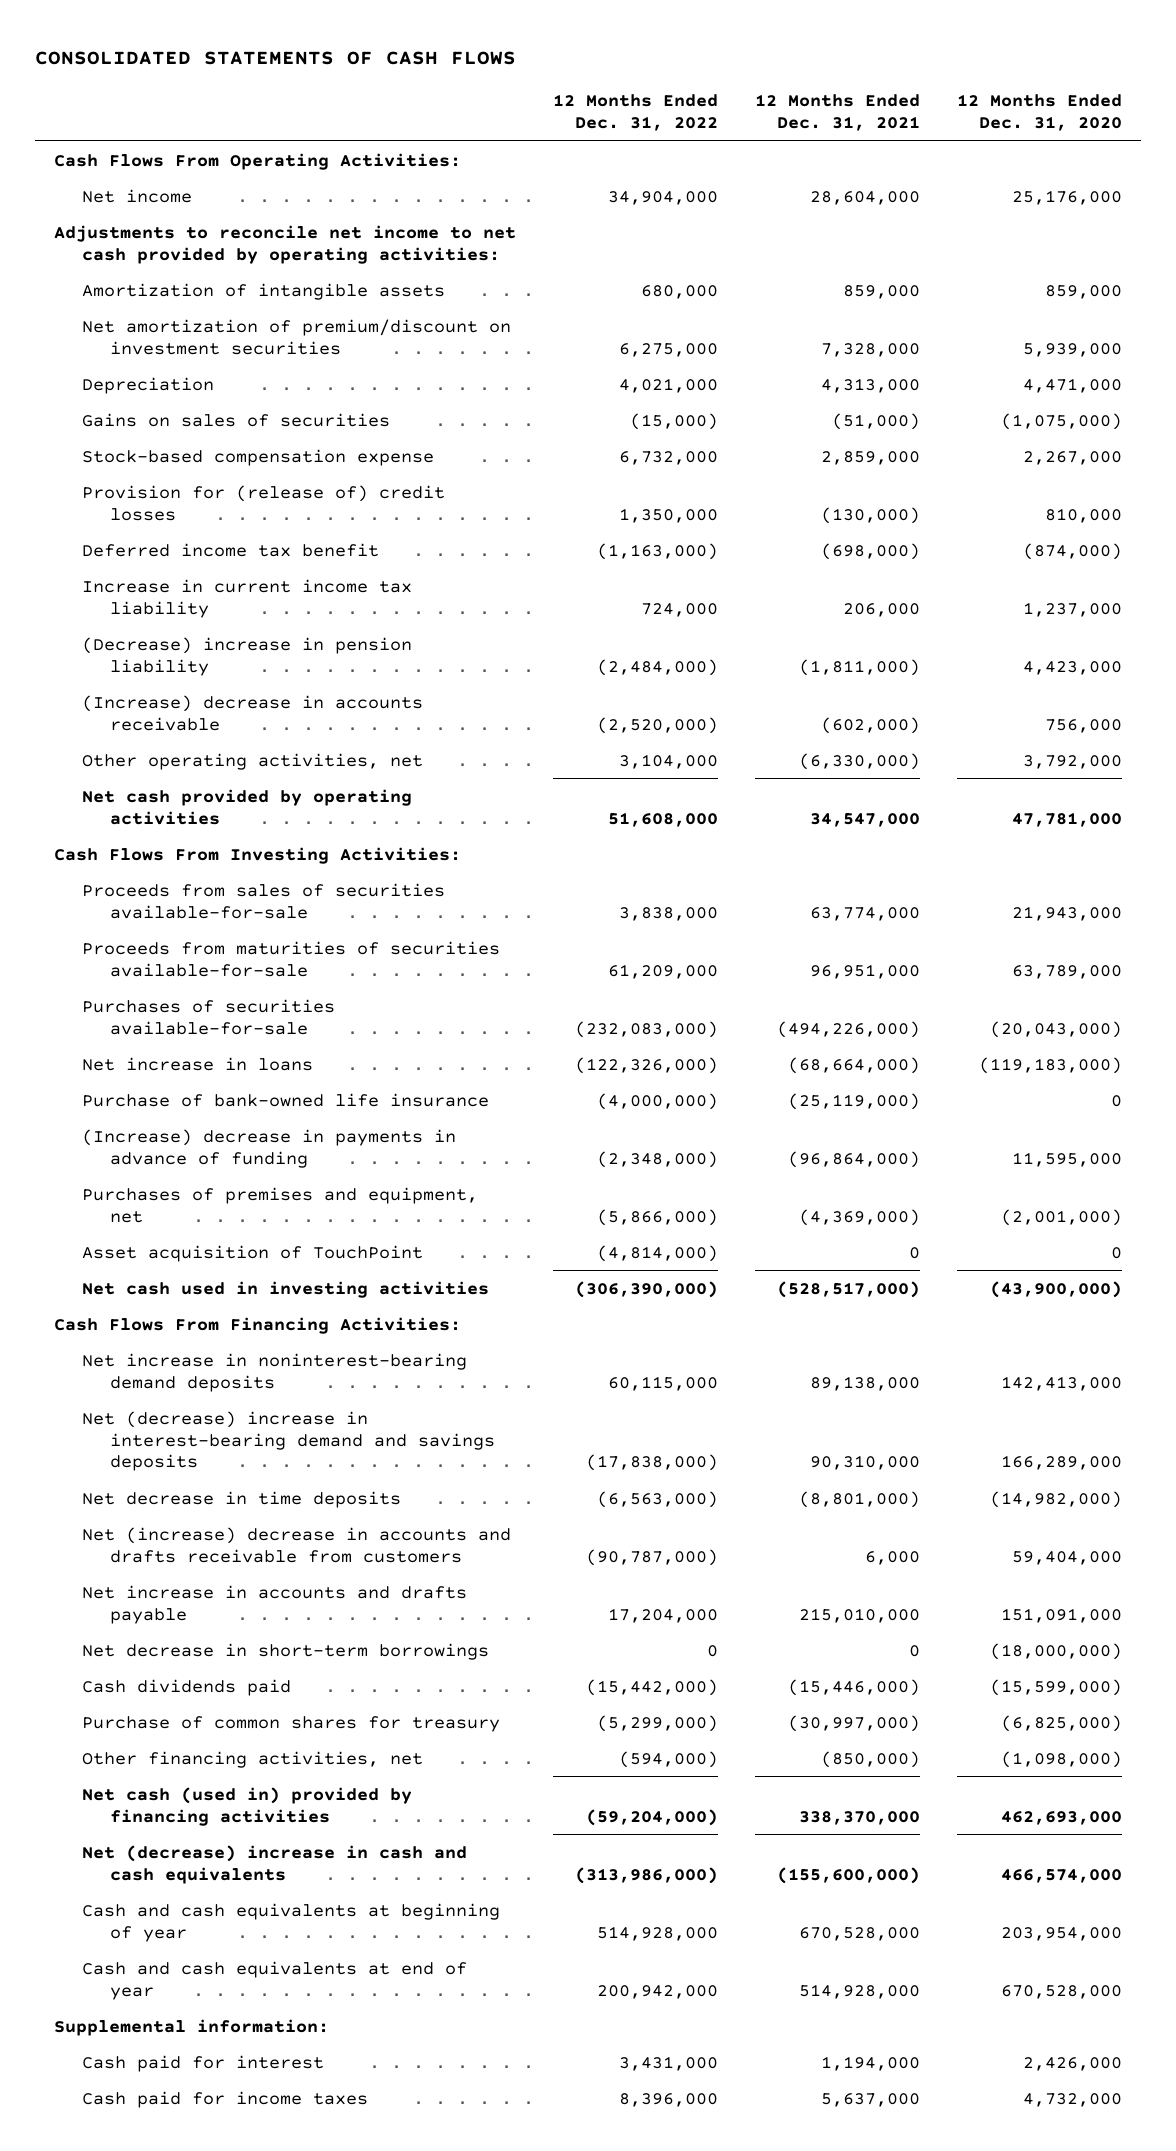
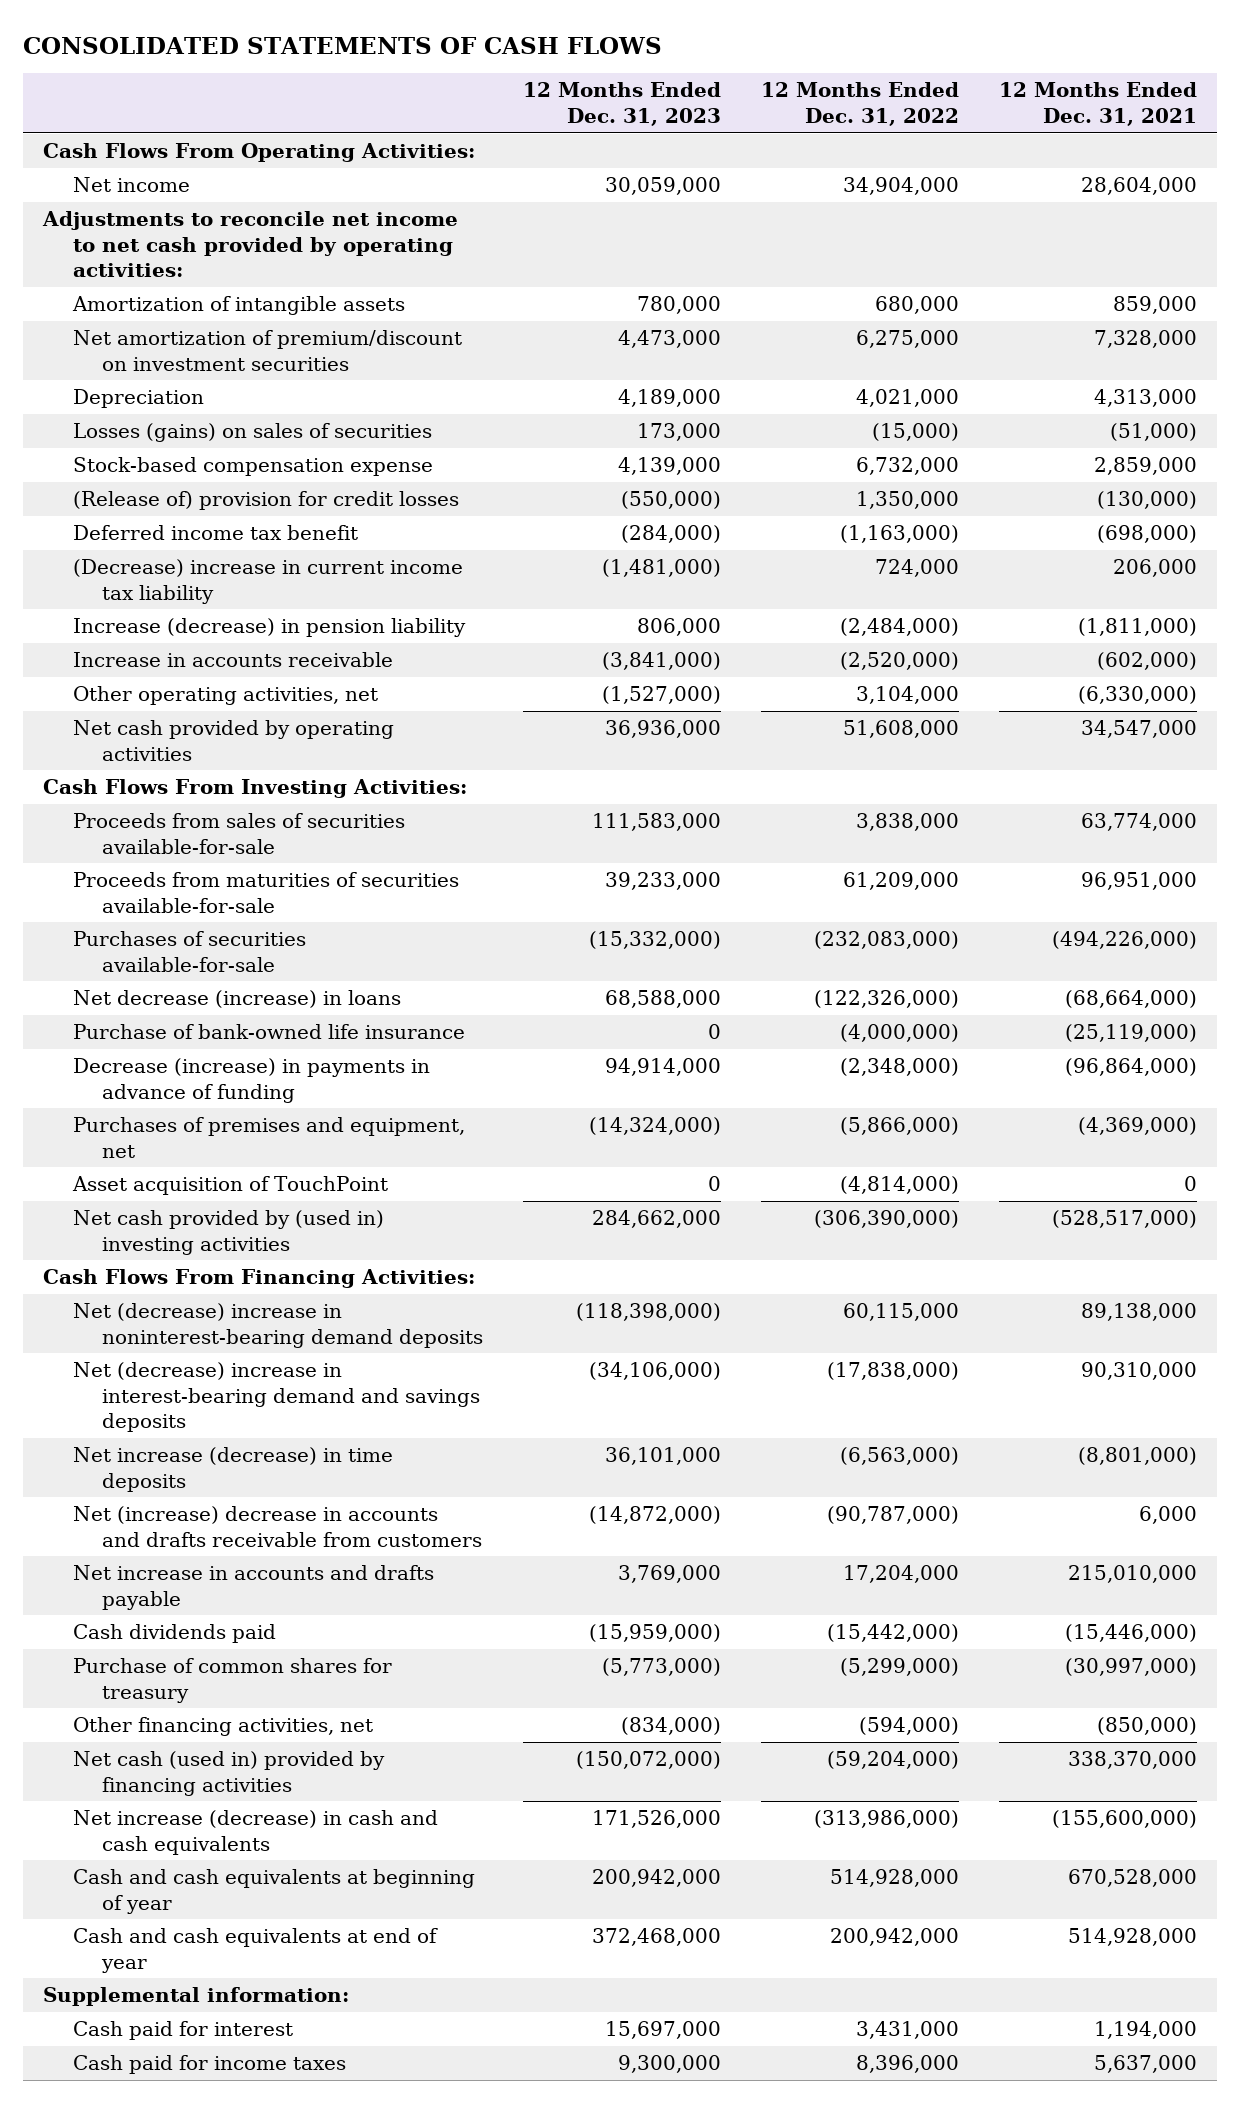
- | 12 Months Ended Dec. 31, 2022 | 12 Months Ended Dec. 31, 2021 | 12 Months Ended Dec. 31, 2020
+ | 12 Months Ended Dec. 31, 2023 | 12 Months Ended Dec. 31, 2022 | 12 Months Ended Dec. 31, 2021
- Gains on sales of securities | (15,000) | (51,000) | (1,075,000)
+ Losses (gains) on sales of securities | 173,000 | (15,000) | (51,000)
- Provision for (release of) credit losses | 1,350,000 | (130,000) | 810,000
+ (Release of) provision for credit losses | (550,000) | 1,350,000 | (130,000)
- Increase in current income tax liability | 724,000 | 206,000 | 1,237,000
- (Decrease) increase in pension liability | (2,484,000) | (1,811,000) | 4,423,000
- (Increase) decrease in accounts receivable | (2,520,000) | (602,000) | 756,000
+ (Decrease) increase in current income tax liability | (1,481,000) | 724,000 | 206,000
+ Increase (decrease) in pension liability | 806,000 | (2,484,000) | (1,811,000)
+ Increase in accounts receivable | (3,841,000) | (2,520,000) | (602,000)
- Net increase in loans | (122,326,000) | (68,664,000) | (119,183,000)
+ Net decrease (increase) in loans | 68,588,000 | (122,326,000) | (68,664,000)
- (Increase) decrease in payments in advance of funding | (2,348,000) | (96,864,000) | 11,595,000
+ Decrease (increase) in payments in advance of funding | 94,914,000 | (2,348,000) | (96,864,000)
- Net cash used in investing activities | (306,390,000) | (528,517,000) | (43,900,000)
+ Net cash provided by (used in) investing activities | 284,662,000 | (306,390,000) | (528,517,000)
- Net increase in noninterest-bearing demand deposits | 60,115,000 | 89,138,000 | 142,413,000
+ Net (decrease) increase in noninterest-bearing demand deposits | (118,398,000) | 60,115,000 | 89,138,000
- Net decrease in time deposits | (6,563,000) | (8,801,000) | (14,982,000)
+ Net increase (decrease) in time deposits | 36,101,000 | (6,563,000) | (8,801,000)
- Net decrease in short-term borrowings | 0 | 0 | (18,000,000)
- Net (decrease) increase in cash and cash equivalents | (313,986,000) | (155,600,000) | 466,574,000
+ Net increase (decrease) in cash and cash equivalents | 171,526,000 | (313,986,000) | (155,600,000)

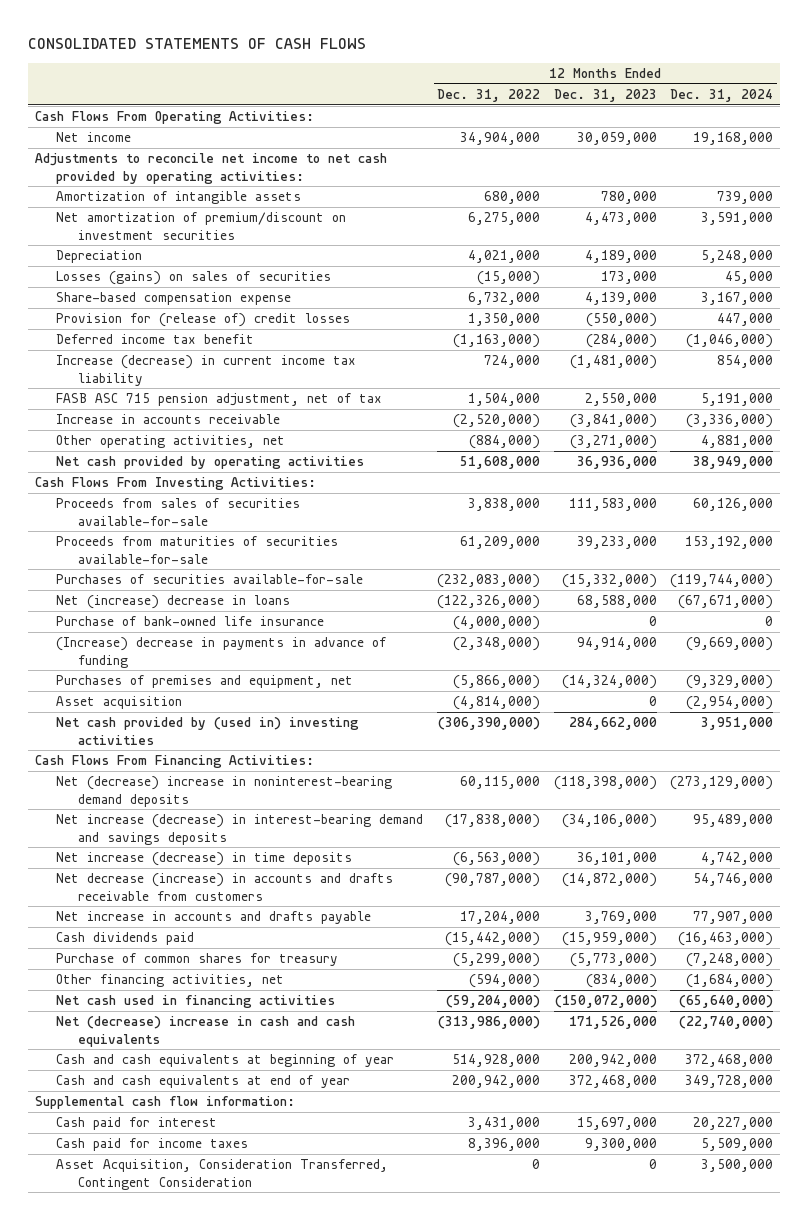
- | 12 Months Ended Dec. 31, 2023 | 12 Months Ended Dec. 31, 2022 | 12 Months Ended Dec. 31, 2021
+ | 12 Months Ended Dec. 31, 2022 | 12 Months Ended Dec. 31, 2023 | 12 Months Ended Dec. 31, 2024
- Stock-based compensation expense | 4,139,000 | 6,732,000 | 2,859,000
- (Release of) provision for credit losses | (550,000) | 1,350,000 | (130,000)
+ Share-based compensation expense | 6,732,000 | 4,139,000 | 3,167,000
+ Provision for (release of) credit losses | 1,350,000 | (550,000) | 447,000
- (Decrease) increase in current income tax liability | (1,481,000) | 724,000 | 206,000
- Increase (decrease) in pension liability | 806,000 | (2,484,000) | (1,811,000)
+ Increase (decrease) in current income tax liability | 724,000 | (1,481,000) | 854,000
+ FASB ASC 715 pension adjustment, net of tax | 1,504,000 | 2,550,000 | 5,191,000
- Other operating activities, net | (1,527,000) | 3,104,000 | (6,330,000)
+ Other operating activities, net | (884,000) | (3,271,000) | 4,881,000
- Net decrease (increase) in loans | 68,588,000 | (122,326,000) | (68,664,000)
+ Net (increase) decrease in loans | (122,326,000) | 68,588,000 | (67,671,000)
- Decrease (increase) in payments in advance of funding | 94,914,000 | (2,348,000) | (96,864,000)
+ (Increase) decrease in payments in advance of funding | (2,348,000) | 94,914,000 | (9,669,000)
- Asset acquisition of TouchPoint | 0 | (4,814,000) | 0
+ Asset acquisition | (4,814,000) | 0 | (2,954,000)
- Net (decrease) increase in interest-bearing demand and savings deposits | (34,106,000) | (17,838,000) | 90,310,000
+ Net increase (decrease) in interest-bearing demand and savings deposits | (17,838,000) | (34,106,000) | 95,489,000
- Net (increase) decrease in accounts and drafts receivable from customers | (14,872,000) | (90,787,000) | 6,000
+ Net decrease (increase) in accounts and drafts receivable from customers | (90,787,000) | (14,872,000) | 54,746,000
- Net cash (used in) provided by financing activities | (150,072,000) | (59,204,000) | 338,370,000
- Net increase (decrease) in cash and cash equivalents | 171,526,000 | (313,986,000) | (155,600,000)
+ Net cash used in financing activities | (59,204,000) | (150,072,000) | (65,640,000)
+ Net (decrease) increase in cash and cash equivalents | (313,986,000) | 171,526,000 | (22,740,000)
- Supplemental information:
+ Supplemental cash flow information:
+ Asset Acquisition, Consideration Transferred, Contingent Consideration | 0 | 0 | 3,500,000

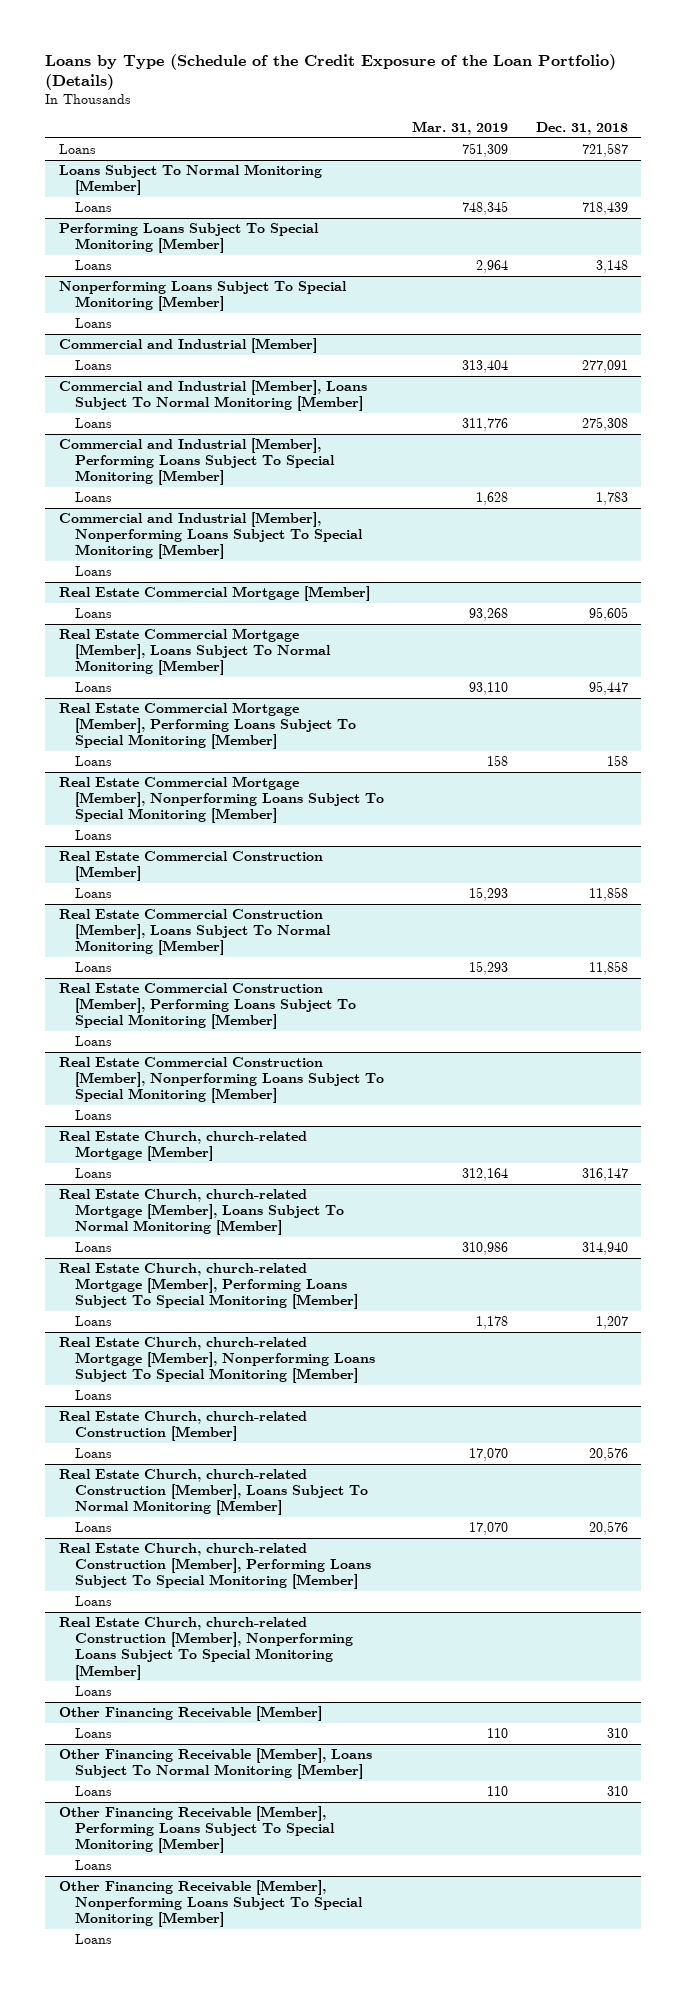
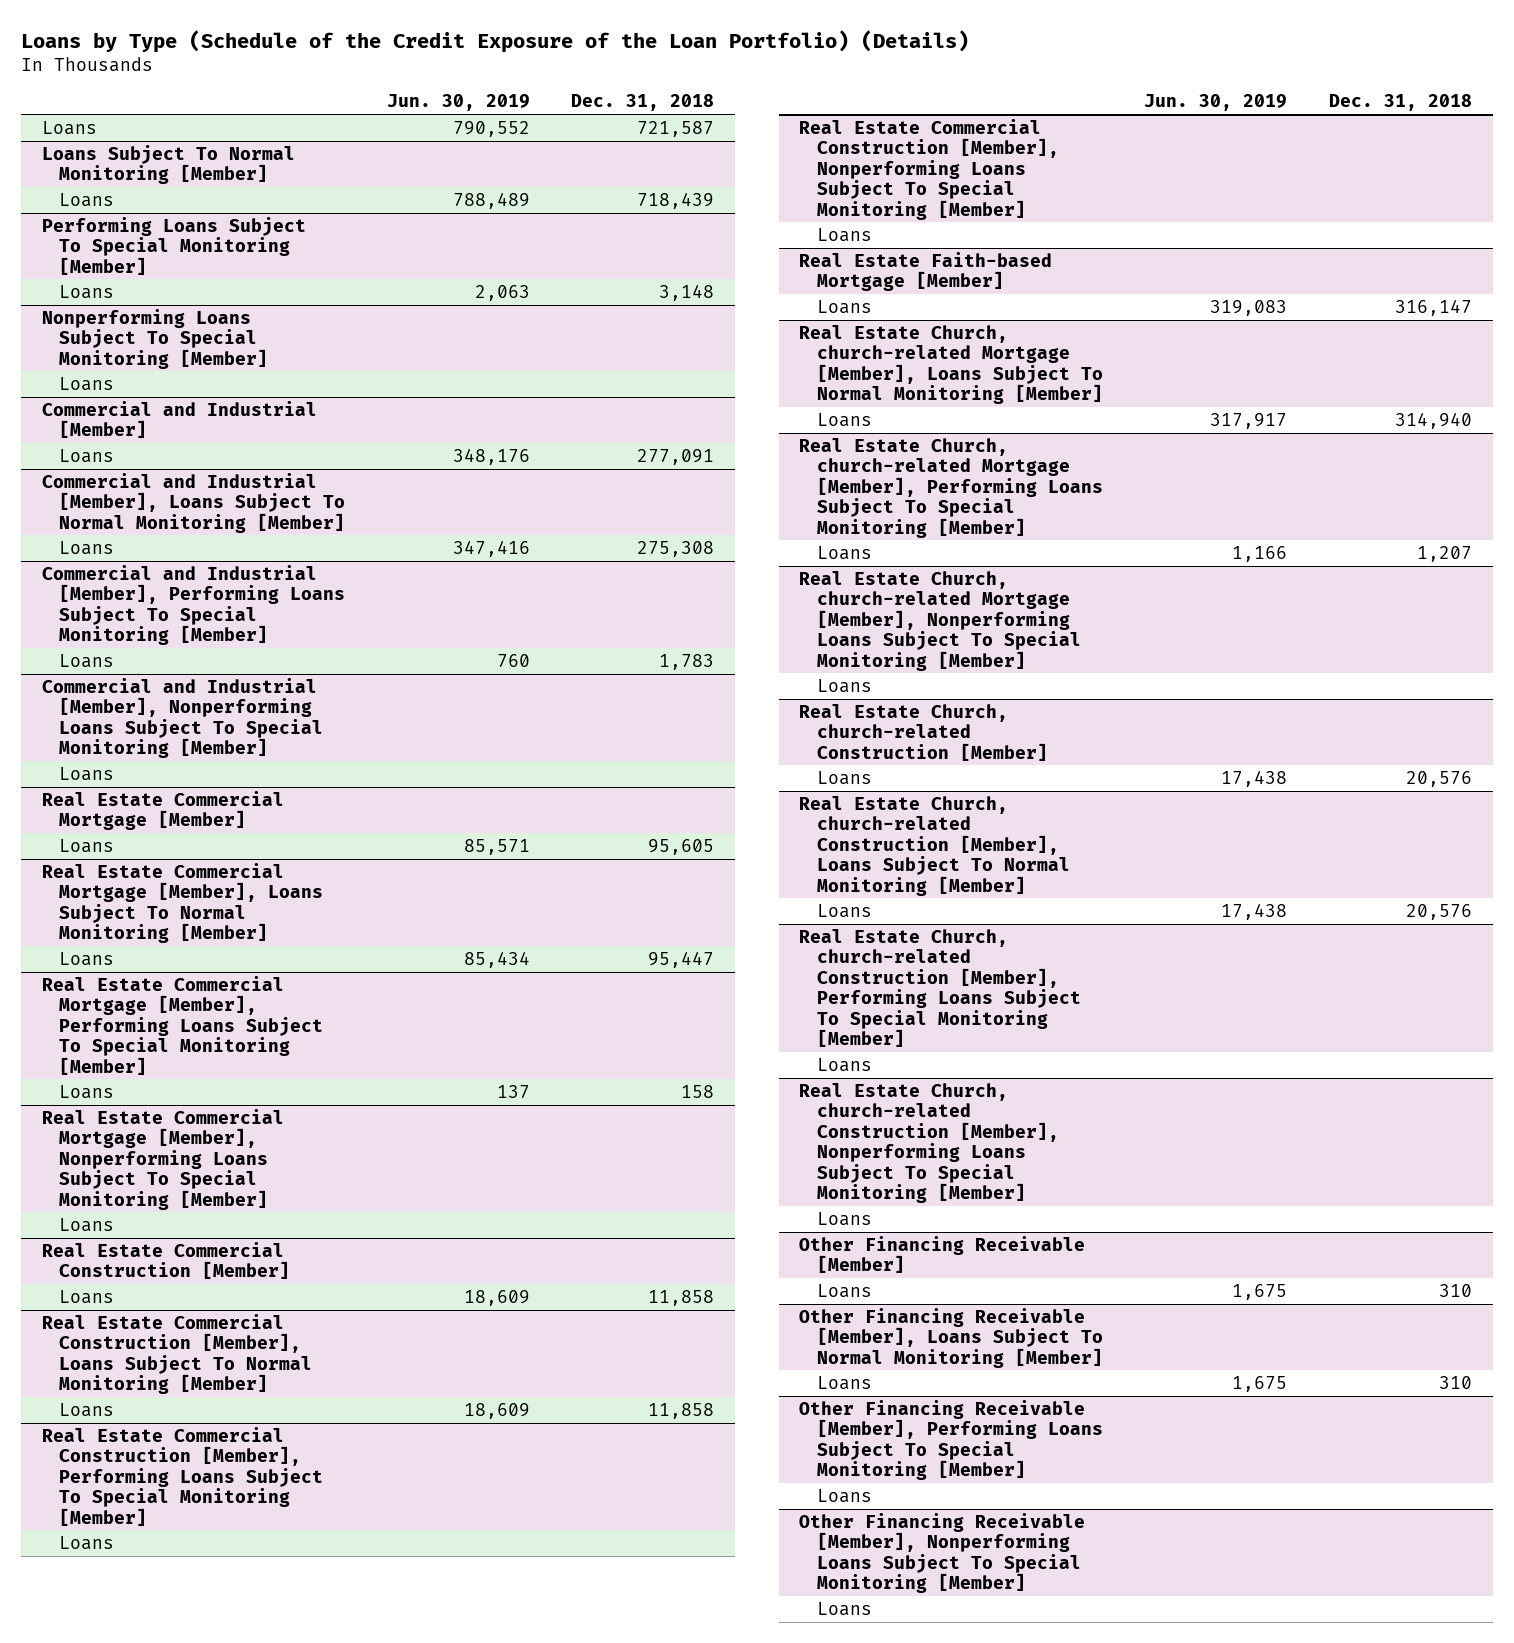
- | Mar. 31, 2019 | Dec. 31, 2018
+ | Jun. 30, 2019 | Dec. 31, 2018
- Real Estate Church, church-related Mortgage [Member]
+ Real Estate Faith-based Mortgage [Member]

